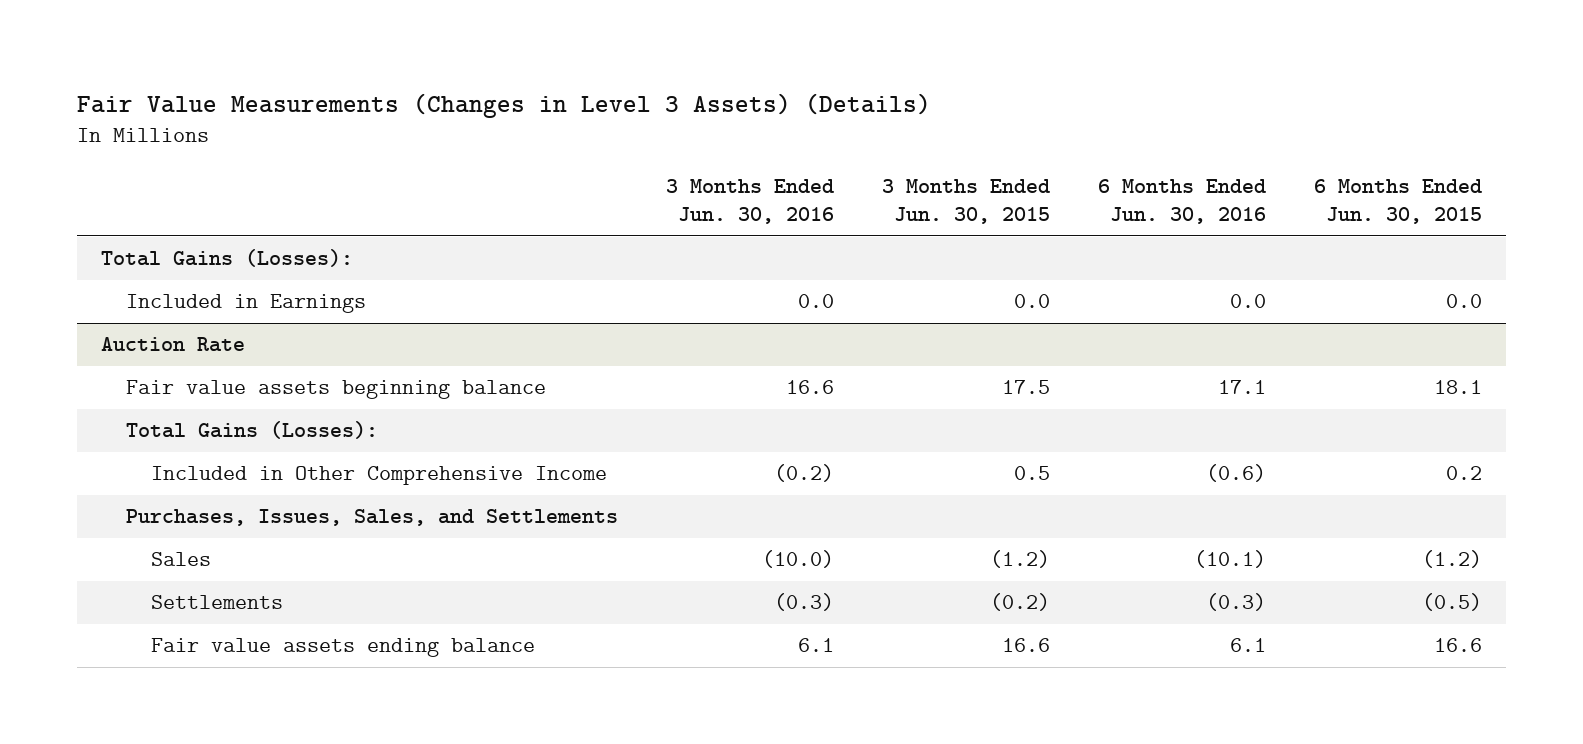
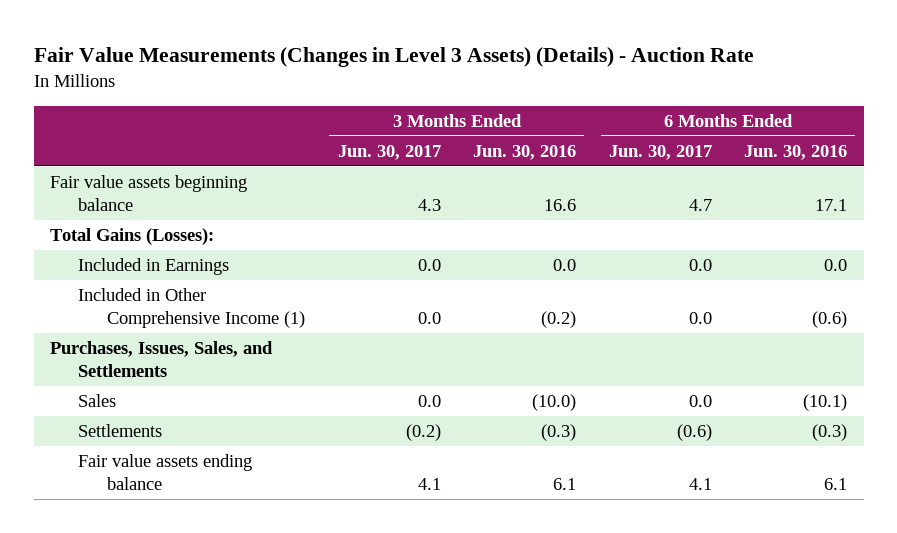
- Fair Value Measurements (Changes in Level 3 Assets) (Details)
+ Fair Value Measurements (Changes in Level 3 Assets) (Details) - Auction Rate
- | 3 Months Ended Jun. 30, 2016 | 3 Months Ended Jun. 30, 2015 | 6 Months Ended Jun. 30, 2016 | 6 Months Ended Jun. 30, 2015
+ | 3 Months Ended Jun. 30, 2017 | 3 Months Ended Jun. 30, 2016 | 6 Months Ended Jun. 30, 2017 | 6 Months Ended Jun. 30, 2016
- Total Gains (Losses):
- Auction Rate
- Included in Other Comprehensive Income | (0.2) | 0.5 | (0.6) | 0.2
moved down: Included in Earnings | 0.0 | 0.0 | 0.0 | 0.0
+ Included in Other Comprehensive Income (1) | 0.0 | (0.2) | 0.0 | (0.6)

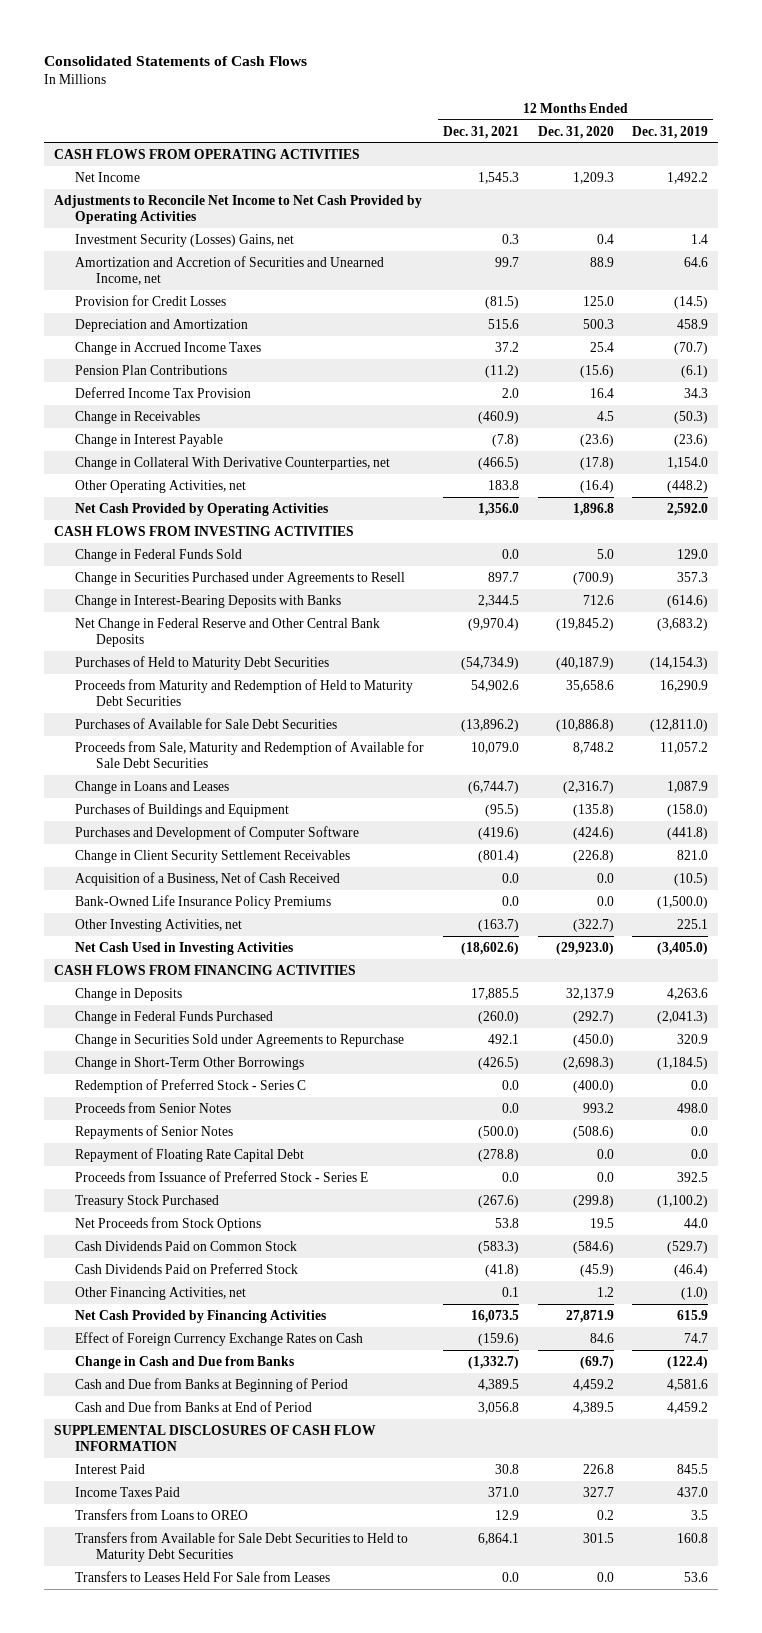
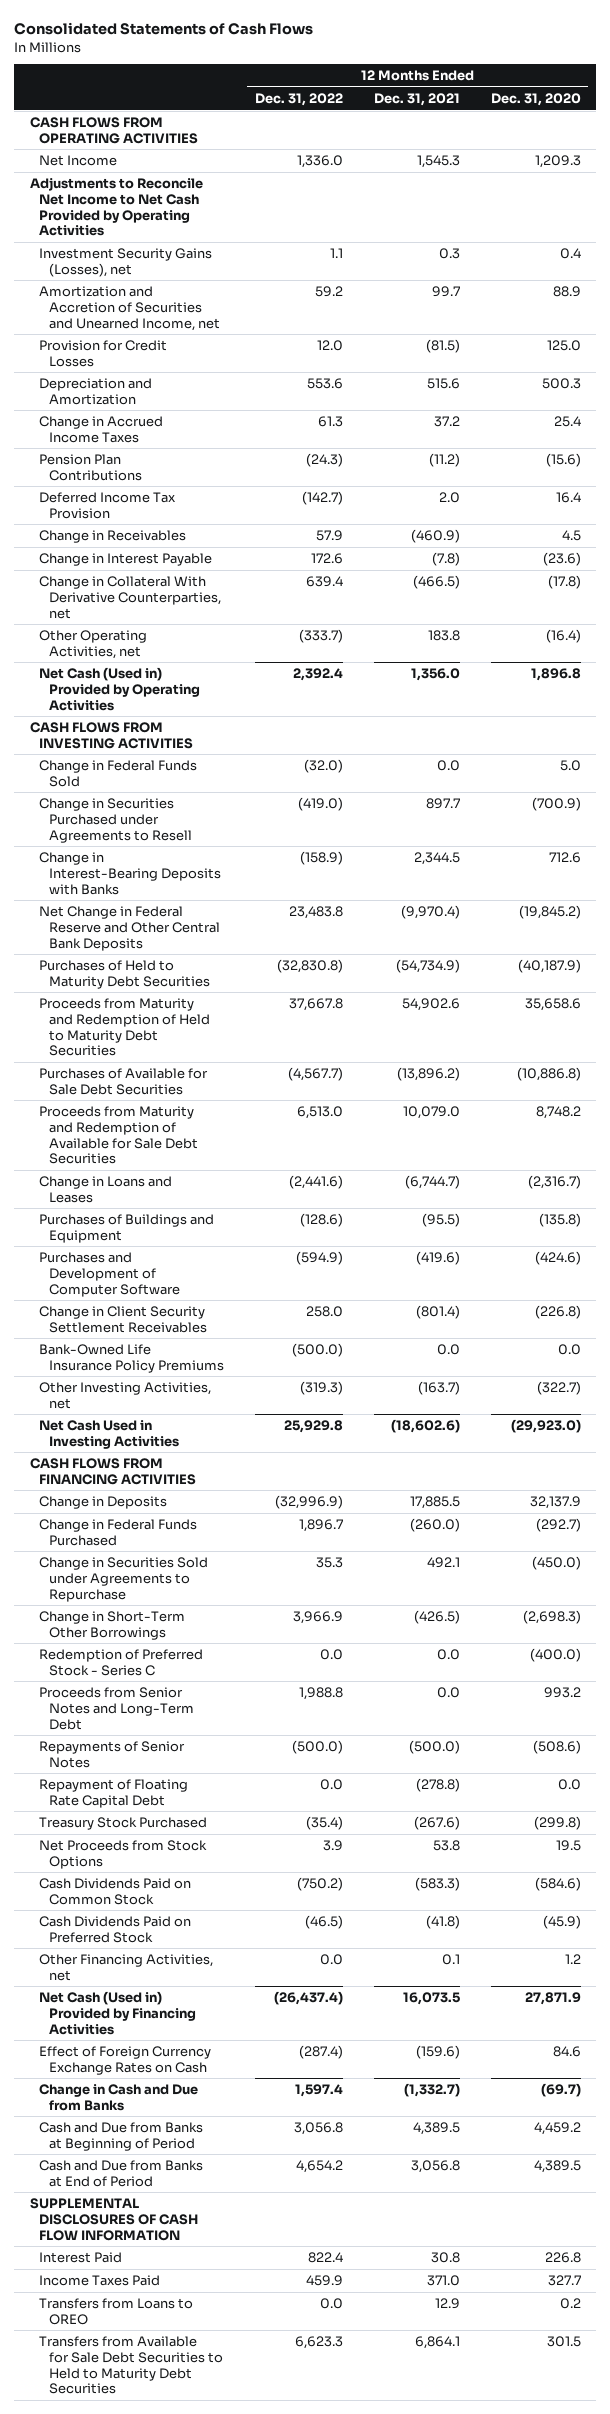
- | 12 Months Ended Dec. 31, 2021 | 12 Months Ended Dec. 31, 2020 | 12 Months Ended Dec. 31, 2019
+ | 12 Months Ended Dec. 31, 2022 | 12 Months Ended Dec. 31, 2021 | 12 Months Ended Dec. 31, 2020
- Investment Security (Losses) Gains, net | 0.3 | 0.4 | 1.4
+ Investment Security Gains (Losses), net | 1.1 | 0.3 | 0.4
- Net Cash Provided by Operating Activities | 1,356.0 | 1,896.8 | 2,592.0
+ Net Cash (Used in) Provided by Operating Activities | 2,392.4 | 1,356.0 | 1,896.8
- Proceeds from Sale, Maturity and Redemption of Available for Sale Debt Securities | 10,079.0 | 8,748.2 | 11,057.2
+ Proceeds from Maturity and Redemption of Available for Sale Debt Securities | 6,513.0 | 10,079.0 | 8,748.2
- Acquisition of a Business, Net of Cash Received | 0.0 | 0.0 | (10.5)
- Proceeds from Senior Notes | 0.0 | 993.2 | 498.0
+ Proceeds from Senior Notes and Long-Term Debt | 1,988.8 | 0.0 | 993.2
- Proceeds from Issuance of Preferred Stock - Series E | 0.0 | 0.0 | 392.5
- Net Cash Provided by Financing Activities | 16,073.5 | 27,871.9 | 615.9
+ Net Cash (Used in) Provided by Financing Activities | (26,437.4) | 16,073.5 | 27,871.9
- Transfers to Leases Held For Sale from Leases | 0.0 | 0.0 | 53.6

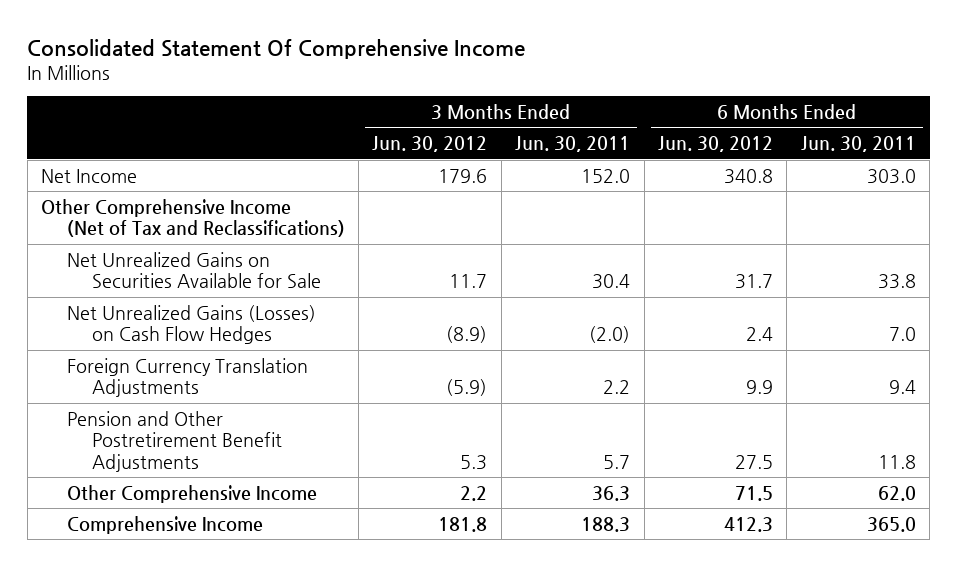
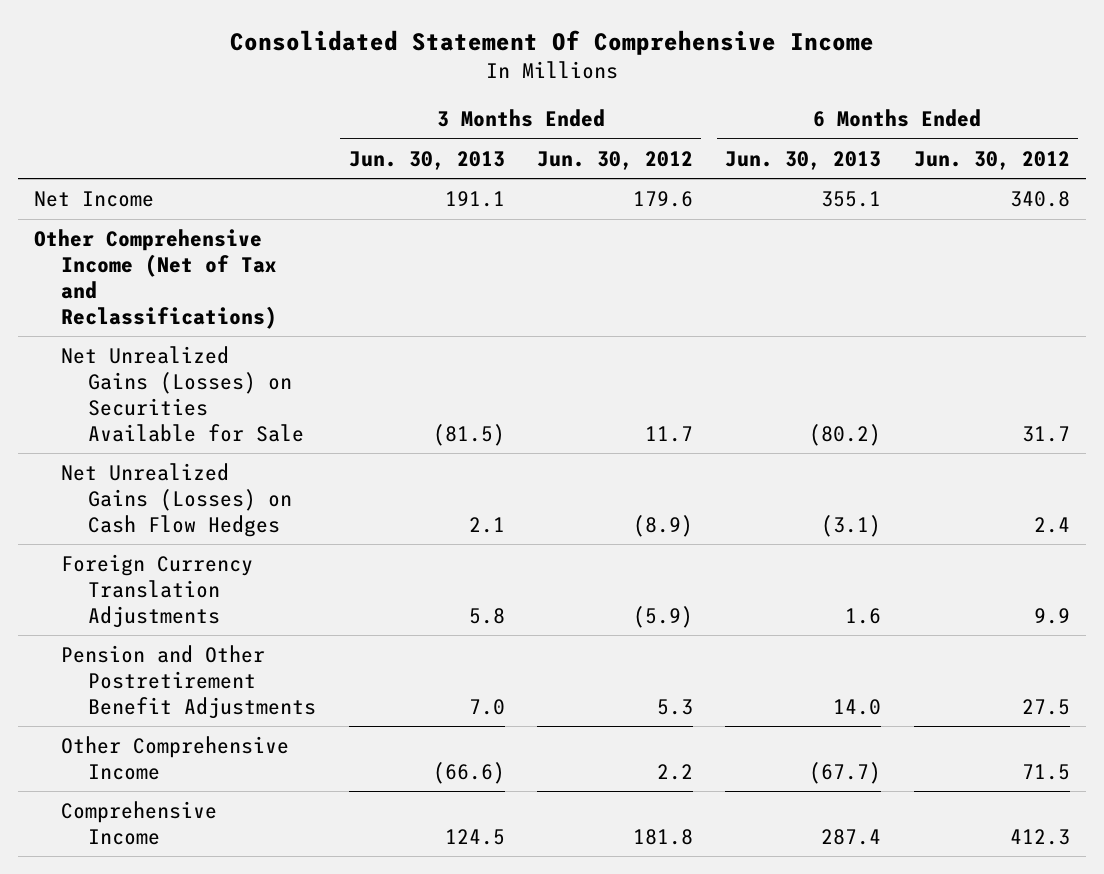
- | 3 Months Ended Jun. 30, 2012 | 3 Months Ended Jun. 30, 2011 | 6 Months Ended Jun. 30, 2012 | 6 Months Ended Jun. 30, 2011
+ | 3 Months Ended Jun. 30, 2013 | 3 Months Ended Jun. 30, 2012 | 6 Months Ended Jun. 30, 2013 | 6 Months Ended Jun. 30, 2012
- Net Unrealized Gains on Securities Available for Sale | 11.7 | 30.4 | 31.7 | 33.8
+ Net Unrealized Gains (Losses) on Securities Available for Sale | (81.5) | 11.7 | (80.2) | 31.7

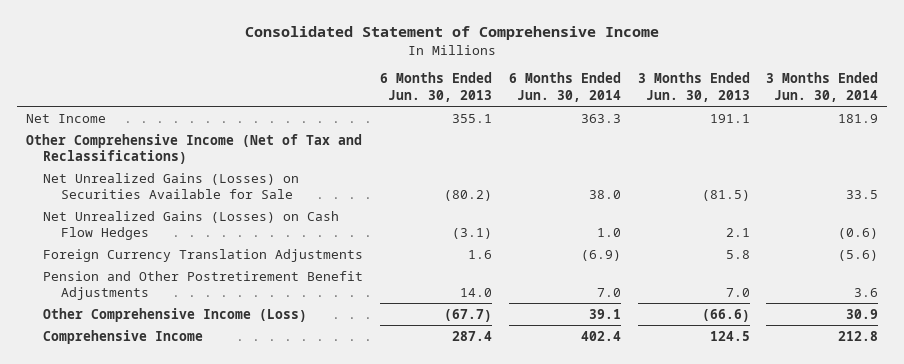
- Consolidated Statement Of Comprehensive Income
+ Consolidated Statement of Comprehensive Income
- | 3 Months Ended Jun. 30, 2013 | 3 Months Ended Jun. 30, 2012 | 6 Months Ended Jun. 30, 2013 | 6 Months Ended Jun. 30, 2012
+ | 6 Months Ended Jun. 30, 2013 | 6 Months Ended Jun. 30, 2014 | 3 Months Ended Jun. 30, 2013 | 3 Months Ended Jun. 30, 2014
- Other Comprehensive Income | (66.6) | 2.2 | (67.7) | 71.5
+ Other Comprehensive Income (Loss) | (67.7) | 39.1 | (66.6) | 30.9

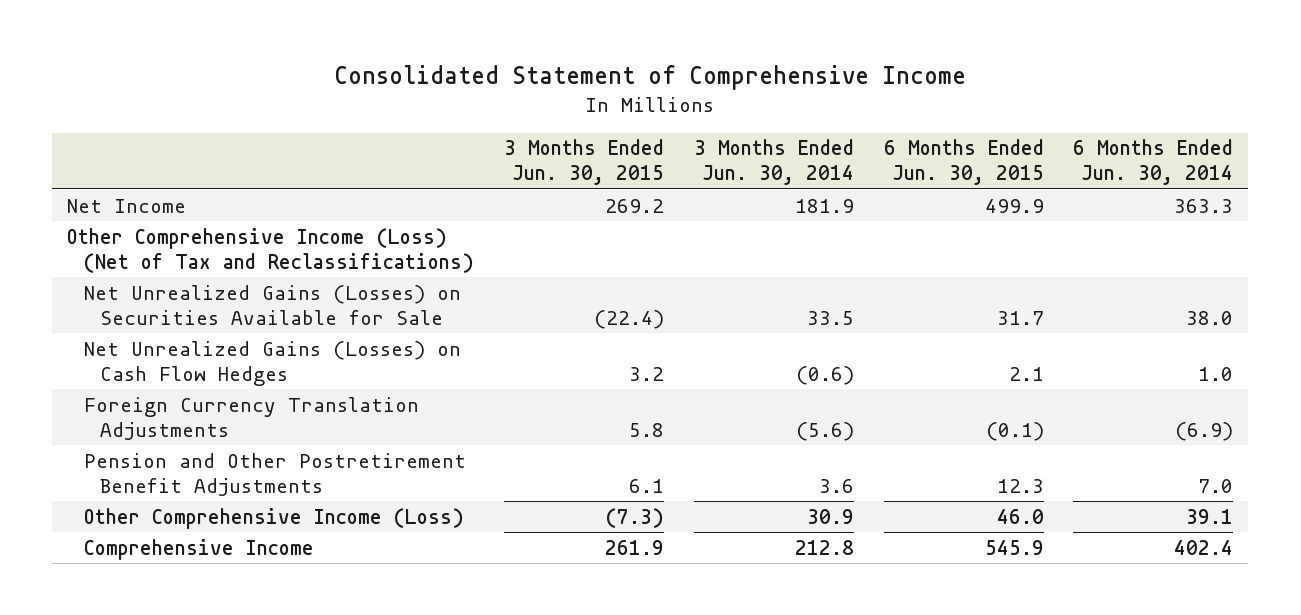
- | 6 Months Ended Jun. 30, 2013 | 6 Months Ended Jun. 30, 2014 | 3 Months Ended Jun. 30, 2013 | 3 Months Ended Jun. 30, 2014
+ | 3 Months Ended Jun. 30, 2015 | 3 Months Ended Jun. 30, 2014 | 6 Months Ended Jun. 30, 2015 | 6 Months Ended Jun. 30, 2014
- Other Comprehensive Income (Net of Tax and Reclassifications)
+ Other Comprehensive Income (Loss) (Net of Tax and Reclassifications)

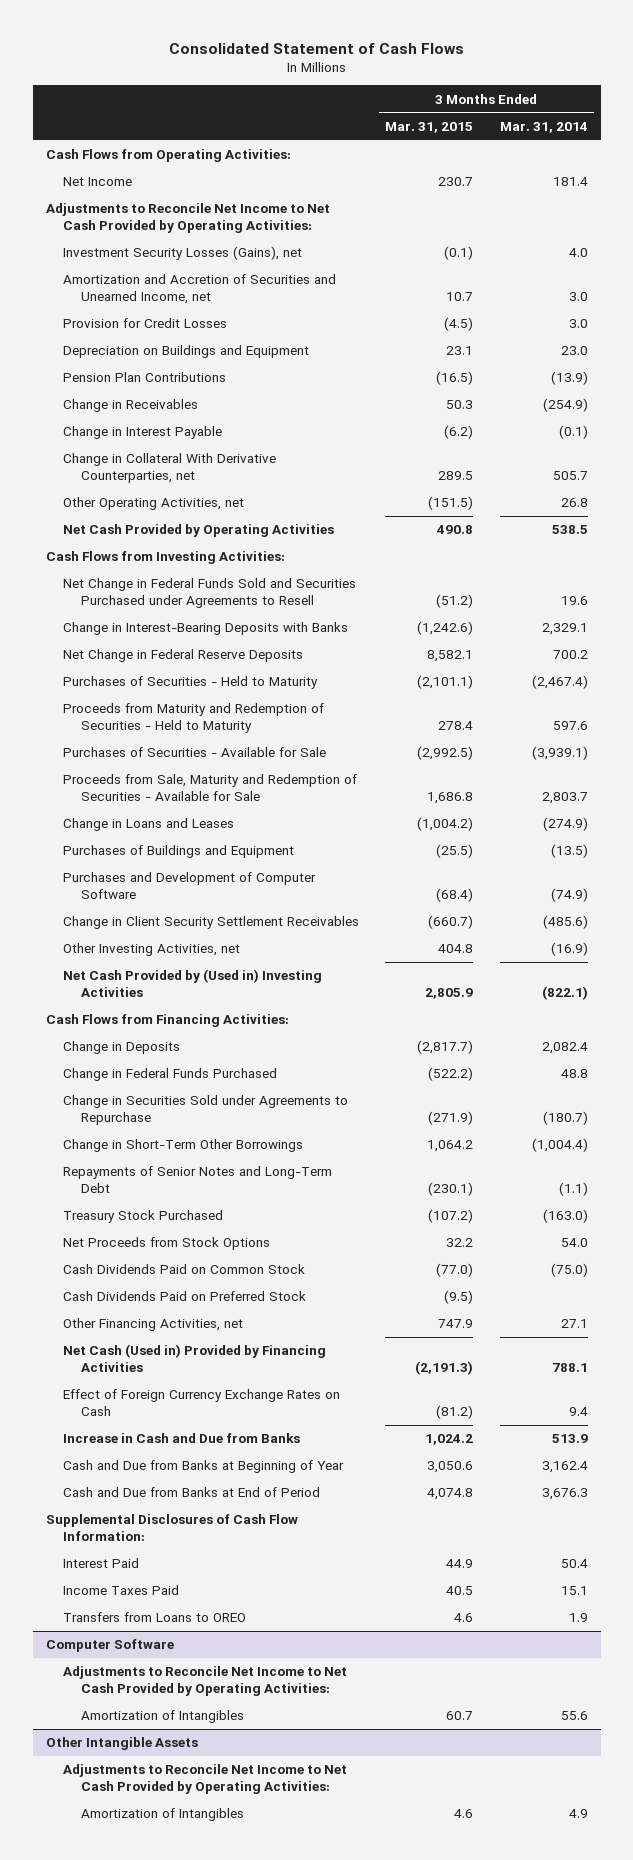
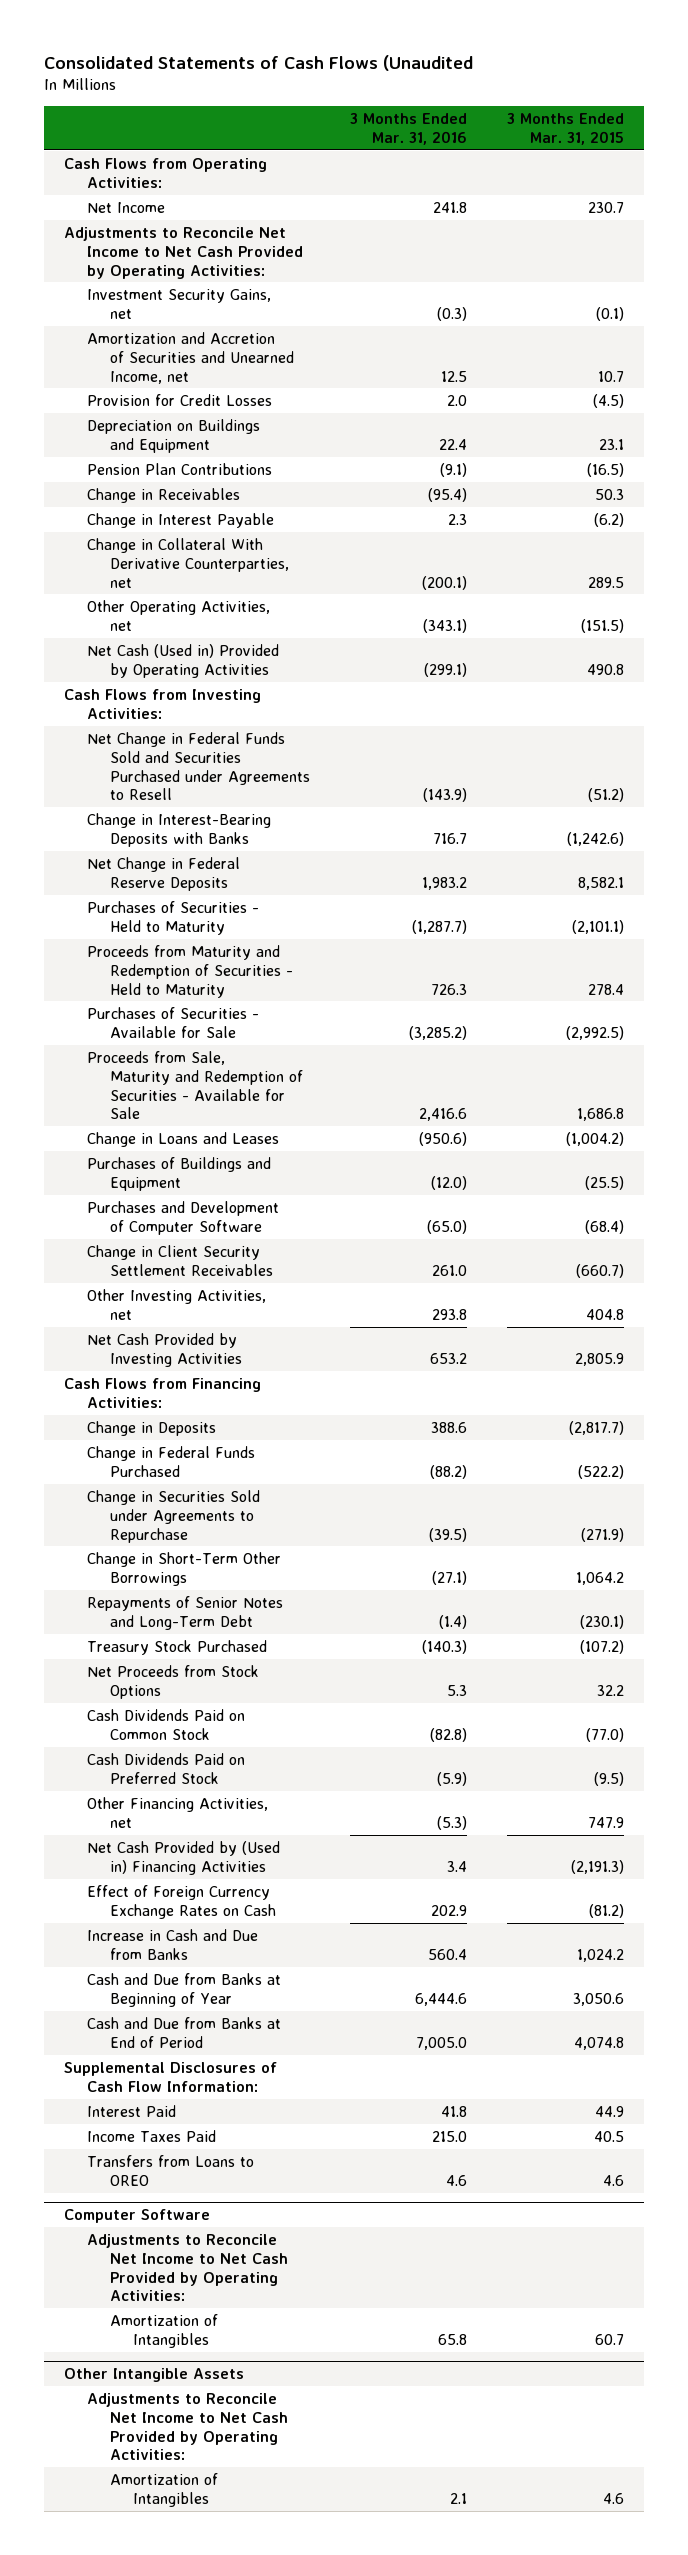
- Consolidated Statement of Cash Flows
+ Consolidated Statements of Cash Flows (Unaudited
- | 3 Months Ended Mar. 31, 2015 | 3 Months Ended Mar. 31, 2014
+ | 3 Months Ended Mar. 31, 2016 | 3 Months Ended Mar. 31, 2015
- Investment Security Losses (Gains), net | (0.1) | 4.0
+ Investment Security Gains, net | (0.3) | (0.1)
- Net Cash Provided by Operating Activities | 490.8 | 538.5
+ Net Cash (Used in) Provided by Operating Activities | (299.1) | 490.8
- Net Cash Provided by (Used in) Investing Activities | 2,805.9 | (822.1)
+ Net Cash Provided by Investing Activities | 653.2 | 2,805.9
- Net Cash (Used in) Provided by Financing Activities | (2,191.3) | 788.1
+ Net Cash Provided by (Used in) Financing Activities | 3.4 | (2,191.3)

